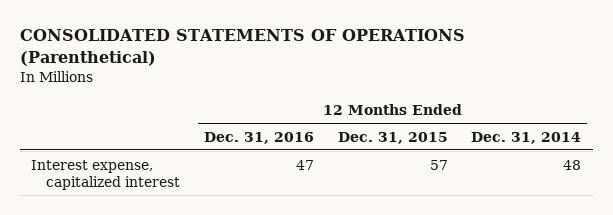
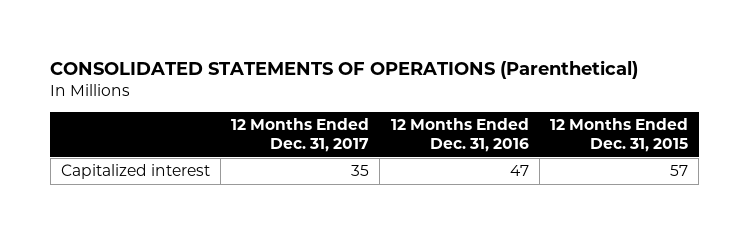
- | 12 Months Ended Dec. 31, 2016 | 12 Months Ended Dec. 31, 2015 | 12 Months Ended Dec. 31, 2014
+ | 12 Months Ended Dec. 31, 2017 | 12 Months Ended Dec. 31, 2016 | 12 Months Ended Dec. 31, 2015
- Interest expense, capitalized interest | 47 | 57 | 48
+ Capitalized interest | 35 | 47 | 57

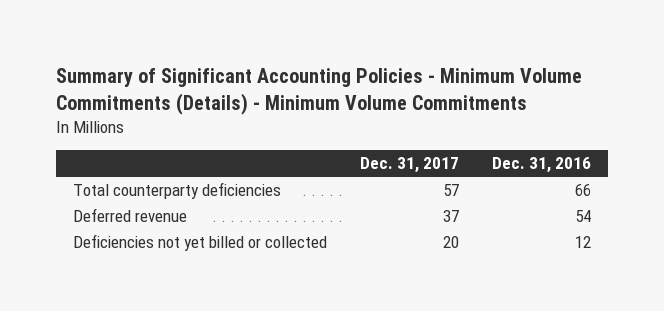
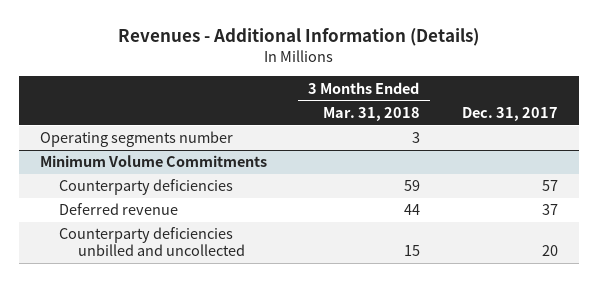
- Summary of Significant Accounting Policies - Minimum Volume Commitments (Details) - Minimum Volume Commitments
+ Revenues - Additional Information (Details)
- | Dec. 31, 2017 | Dec. 31, 2016
+ | 3 Months Ended Mar. 31, 2018 | Dec. 31, 2017
- Total counterparty deficiencies | 57 | 66
+ Operating segments number | 3 |
+ Minimum Volume Commitments
+ Counterparty deficiencies | 59 | 57
- Deficiencies not yet billed or collected | 20 | 12
+ Counterparty deficiencies unbilled and uncollected | 15 | 20

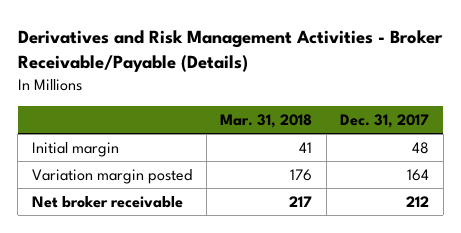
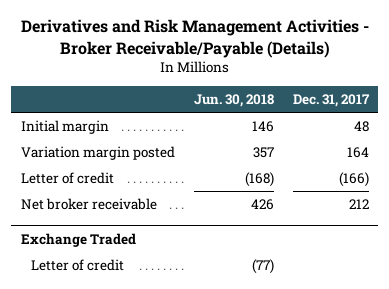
- | Mar. 31, 2018 | Dec. 31, 2017
+ | Jun. 30, 2018 | Dec. 31, 2017
+ Letter of credit | (168) | (166)
+ Exchange Traded
+ Letter of credit | (77) |

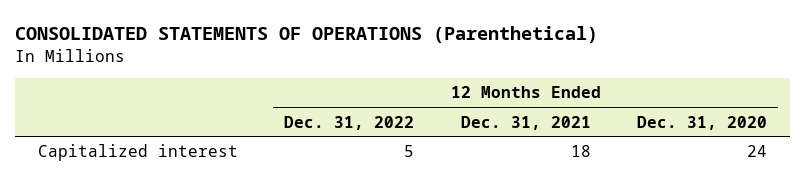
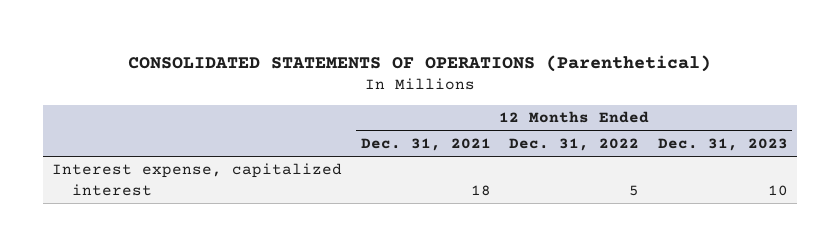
- | 12 Months Ended Dec. 31, 2022 | 12 Months Ended Dec. 31, 2021 | 12 Months Ended Dec. 31, 2020
+ | 12 Months Ended Dec. 31, 2021 | 12 Months Ended Dec. 31, 2022 | 12 Months Ended Dec. 31, 2023
- Capitalized interest | 5 | 18 | 24
+ Interest expense, capitalized interest | 18 | 5 | 10

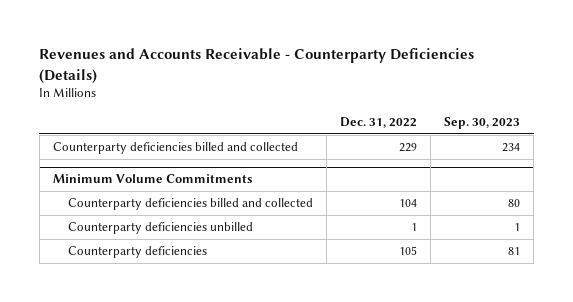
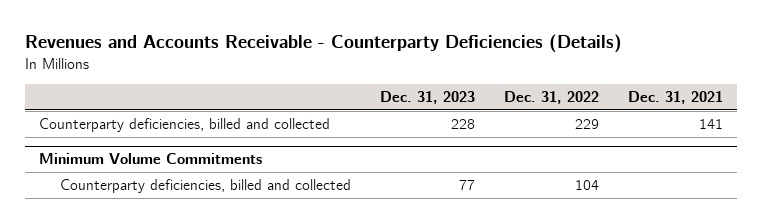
- | Dec. 31, 2022 | Sep. 30, 2023
+ | Dec. 31, 2023 | Dec. 31, 2022 | Dec. 31, 2021
- Counterparty deficiencies billed and collected | 229 | 234
+ Counterparty deficiencies, billed and collected | 228 | 229 | 141
@ Minimum Volume Commitments
- Counterparty deficiencies billed and collected | 104 | 80
- Counterparty deficiencies unbilled | 1 | 1
- Counterparty deficiencies | 105 | 81
+ Counterparty deficiencies, billed and collected | 77 | 104 |

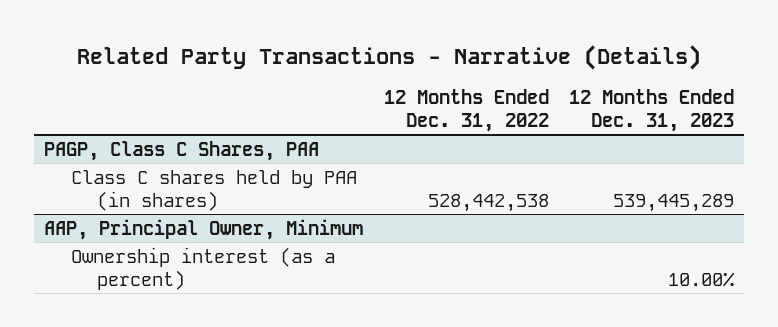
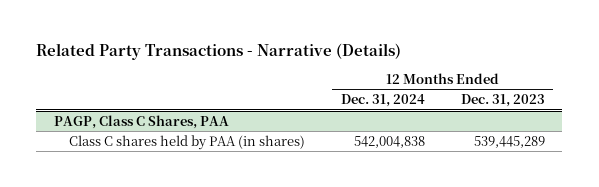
- | 12 Months Ended Dec. 31, 2022 | 12 Months Ended Dec. 31, 2023
+ | 12 Months Ended Dec. 31, 2024 | 12 Months Ended Dec. 31, 2023
- AAP, Principal Owner, Minimum
- Ownership interest (as a percent) | | 10.00%

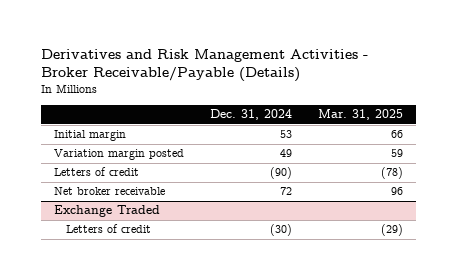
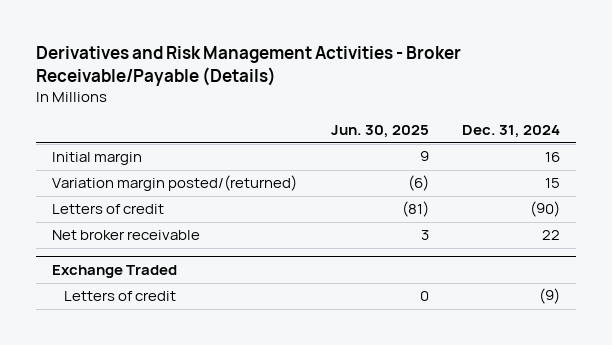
- | Dec. 31, 2024 | Mar. 31, 2025
+ | Jun. 30, 2025 | Dec. 31, 2024
- Initial margin | 53 | 66
- Variation margin posted | 49 | 59
+ Initial margin | 9 | 16
+ Variation margin posted/(returned) | (6) | 15
- Net broker receivable | 72 | 96
+ Net broker receivable | 3 | 22
@ Exchange Traded
- Letters of credit | (30) | (29)
+ Letters of credit | 0 | (9)

